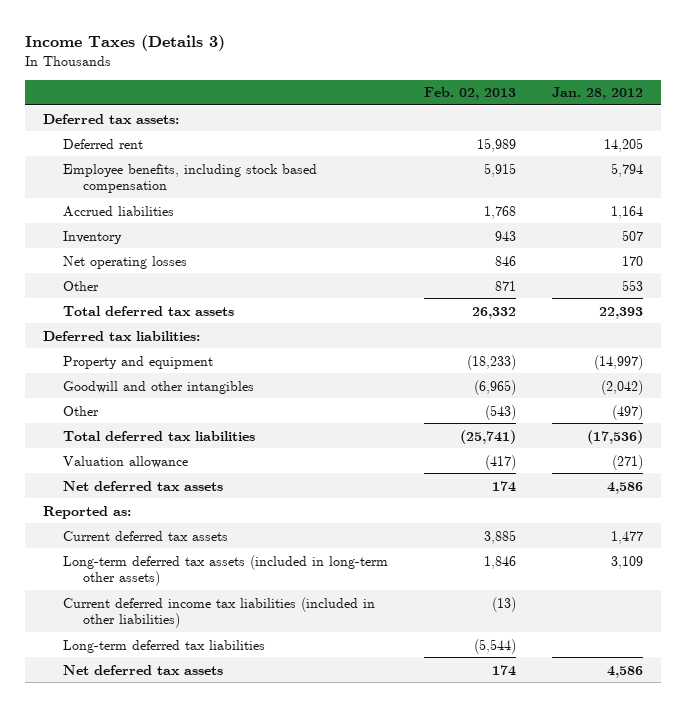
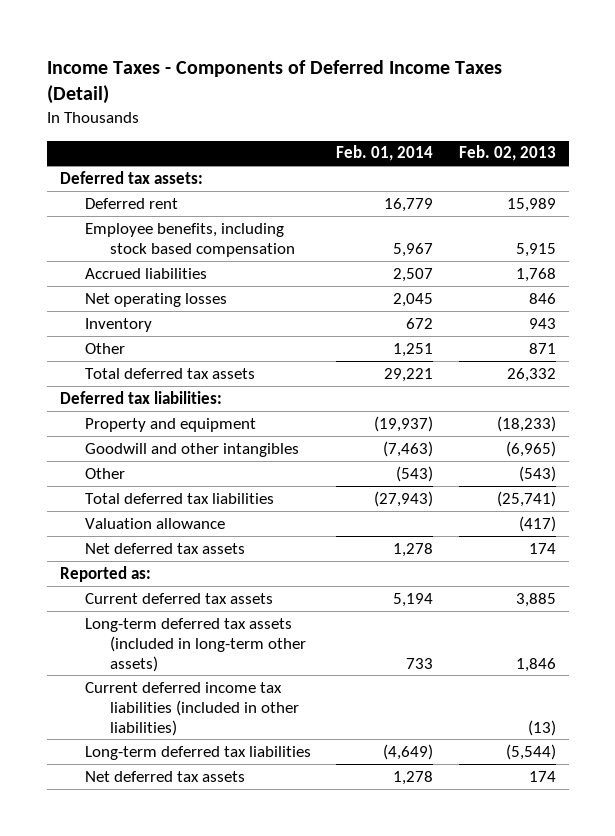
- Income Taxes (Details 3)
+ Income Taxes - Components of Deferred Income Taxes (Detail)
- | Feb. 02, 2013 | Jan. 28, 2012
+ | Feb. 01, 2014 | Feb. 02, 2013
moved down: Inventory | 672 | 943

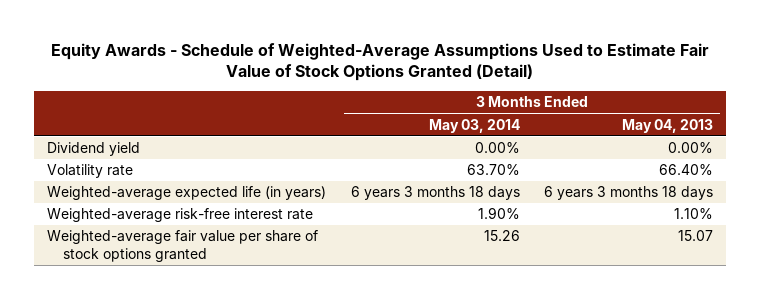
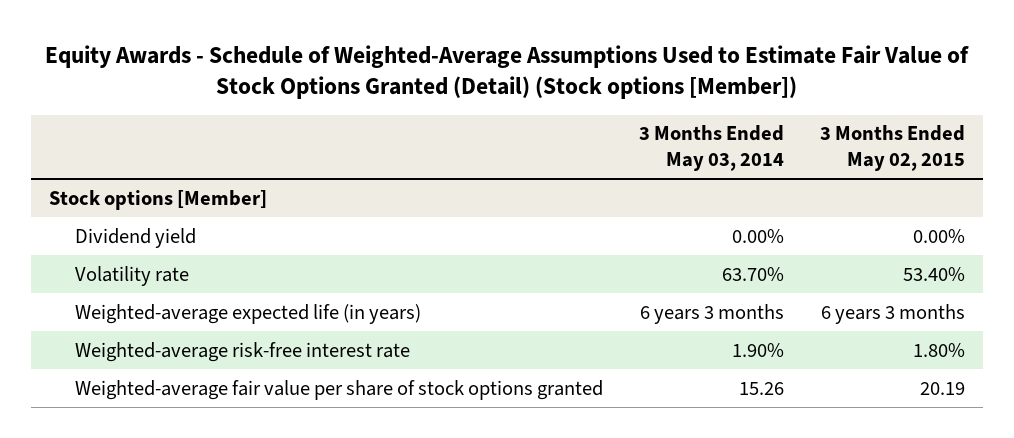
- Equity Awards - Schedule of Weighted-Average Assumptions Used to Estimate Fair Value of Stock Options Granted (Detail)
+ Equity Awards - Schedule of Weighted-Average Assumptions Used to Estimate Fair Value of Stock Options Granted (Detail) (Stock options [Member])
- | 3 Months Ended May 03, 2014 | 3 Months Ended May 04, 2013
+ | 3 Months Ended May 03, 2014 | 3 Months Ended May 02, 2015
+ Stock options [Member]
- Weighted-average expected life (in years) | 6 years 3 months 18 days | 6 years 3 months 18 days
+ Weighted-average expected life (in years) | 6 years 3 months | 6 years 3 months

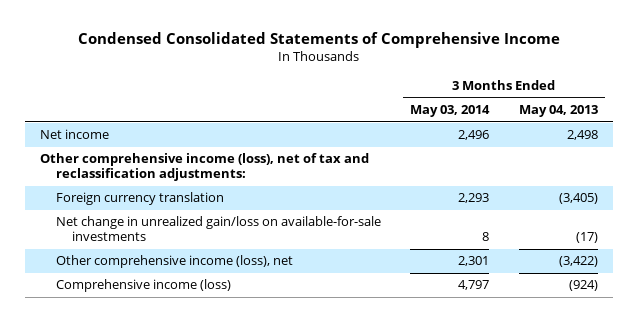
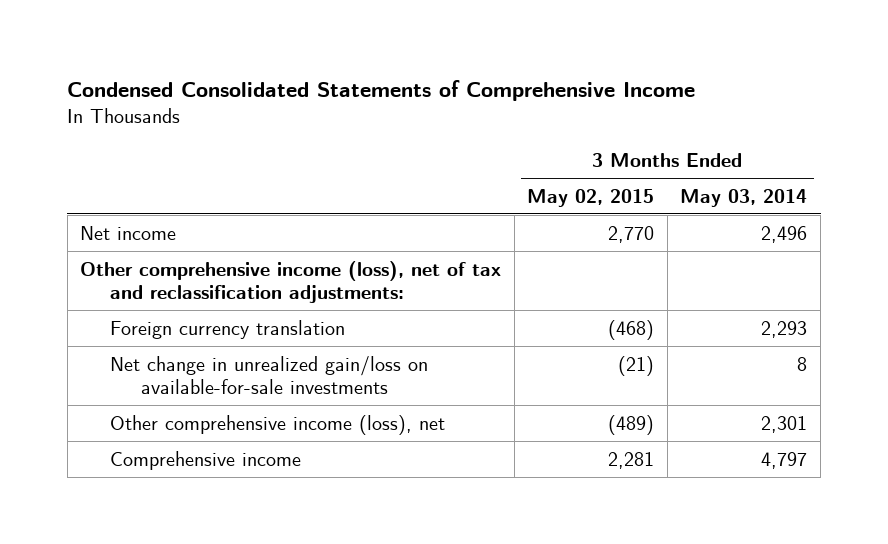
- | 3 Months Ended May 03, 2014 | 3 Months Ended May 04, 2013
+ | 3 Months Ended May 02, 2015 | 3 Months Ended May 03, 2014
- Comprehensive income (loss) | 4,797 | (924)
+ Comprehensive income | 2,281 | 4,797

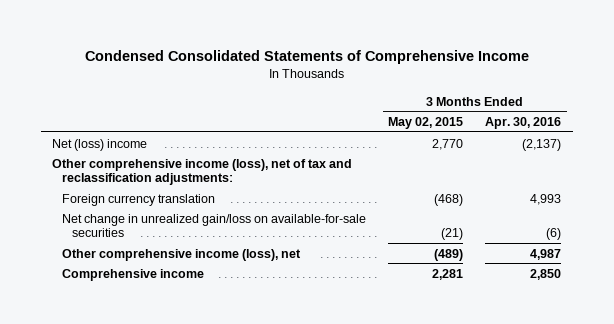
- | 3 Months Ended May 02, 2015 | 3 Months Ended May 03, 2014
+ | 3 Months Ended May 02, 2015 | 3 Months Ended Apr. 30, 2016
- Net income | 2,770 | 2,496
+ Net (loss) income | 2,770 | (2,137)
- Net change in unrealized gain/loss on available-for-sale investments | (21) | 8
+ Net change in unrealized gain/loss on available-for-sale securities | (21) | (6)

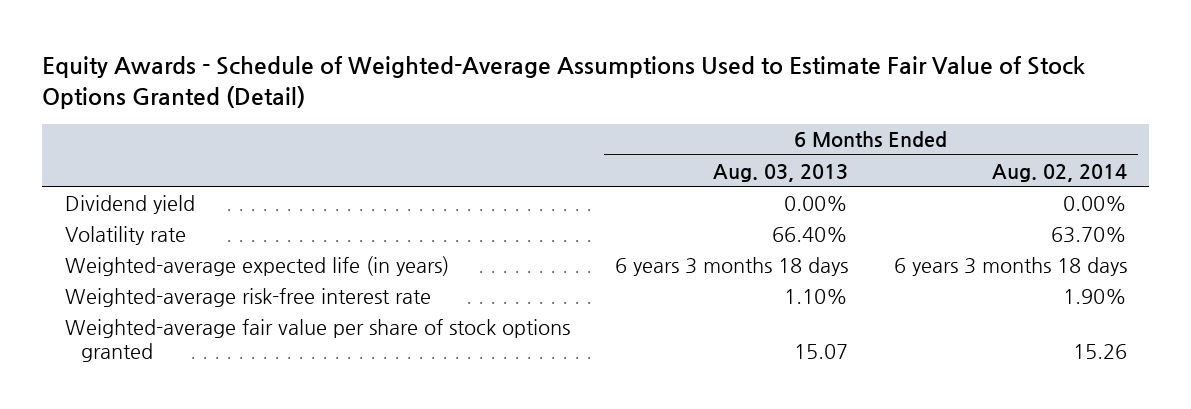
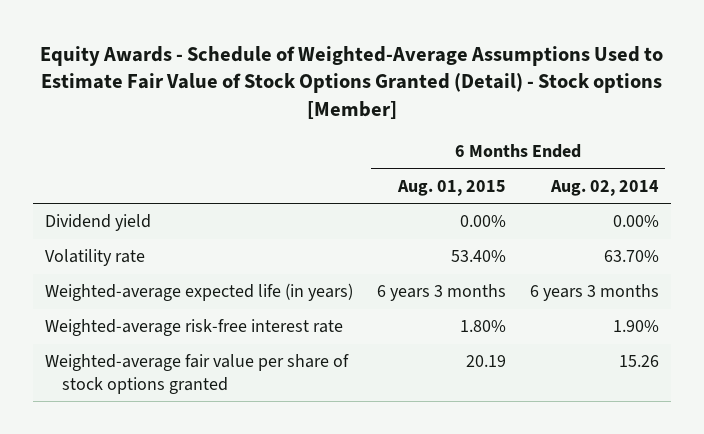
- Equity Awards - Schedule of Weighted-Average Assumptions Used to Estimate Fair Value of Stock Options Granted (Detail)
+ Equity Awards - Schedule of Weighted-Average Assumptions Used to Estimate Fair Value of Stock Options Granted (Detail) - Stock options [Member]
- | 6 Months Ended Aug. 03, 2013 | 6 Months Ended Aug. 02, 2014
+ | 6 Months Ended Aug. 01, 2015 | 6 Months Ended Aug. 02, 2014
- Weighted-average expected life (in years) | 6 years 3 months 18 days | 6 years 3 months 18 days
+ Weighted-average expected life (in years) | 6 years 3 months | 6 years 3 months

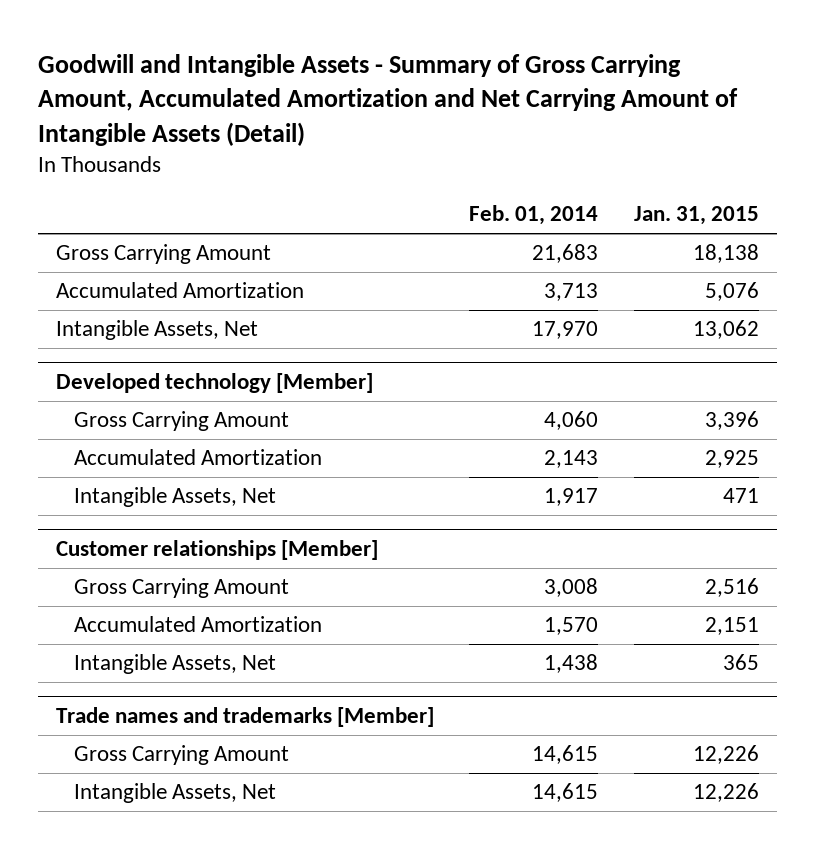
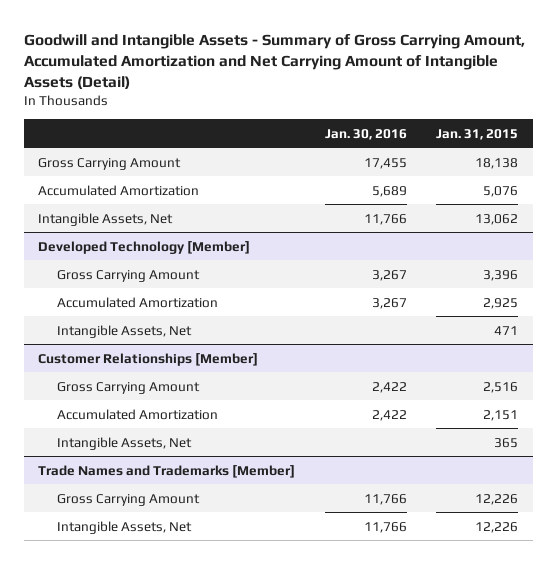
- | Feb. 01, 2014 | Jan. 31, 2015
+ | Jan. 30, 2016 | Jan. 31, 2015
- Developed technology [Member]
+ Developed Technology [Member]
- Customer relationships [Member]
+ Customer Relationships [Member]
- Trade names and trademarks [Member]
+ Trade Names and Trademarks [Member]

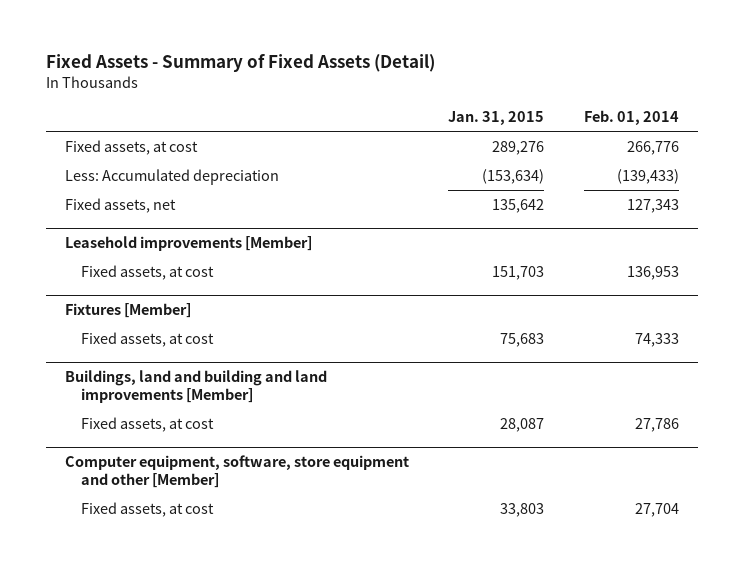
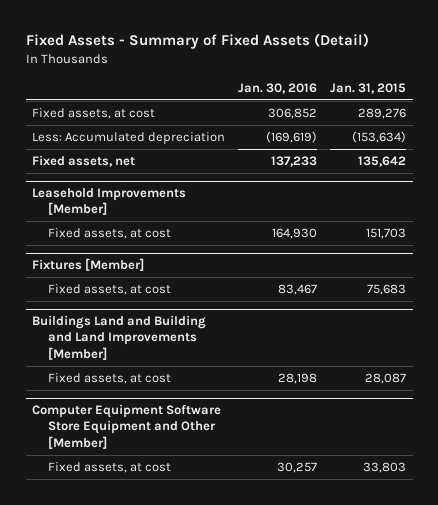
- | Jan. 31, 2015 | Feb. 01, 2014
+ | Jan. 30, 2016 | Jan. 31, 2015
- Leasehold improvements [Member]
+ Leasehold Improvements [Member]
- Buildings, land and building and land improvements [Member]
+ Buildings Land and Building and Land Improvements [Member]
- Computer equipment, software, store equipment and other [Member]
+ Computer Equipment Software Store Equipment and Other [Member]

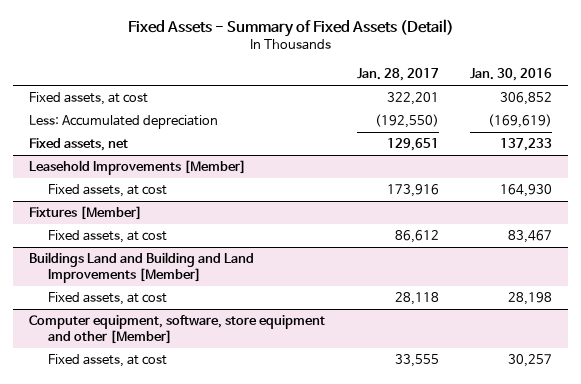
- | Jan. 30, 2016 | Jan. 31, 2015
+ | Jan. 28, 2017 | Jan. 30, 2016
- Computer Equipment Software Store Equipment and Other [Member]
+ Computer equipment, software, store equipment and other [Member]

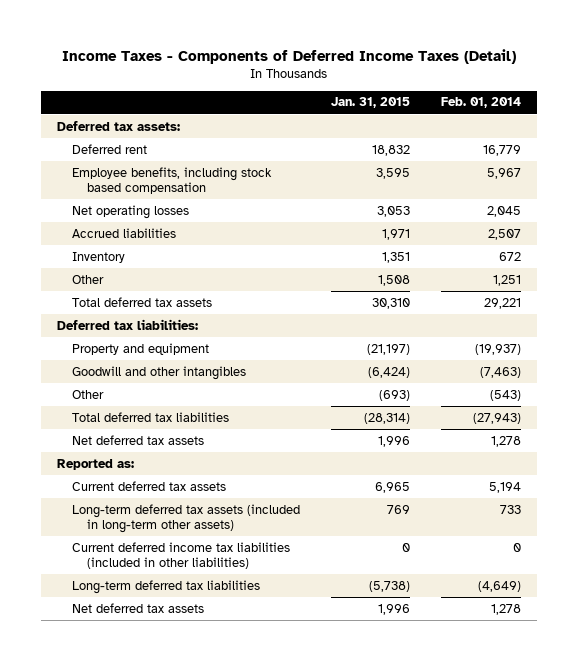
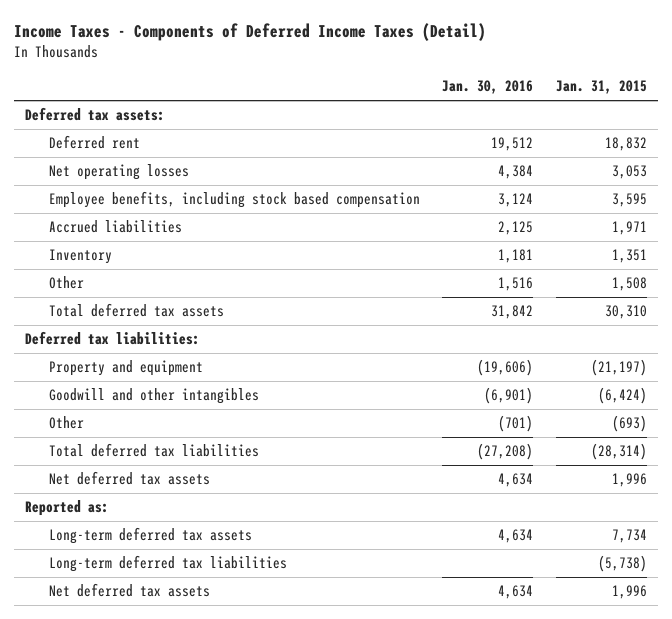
- | Jan. 31, 2015 | Feb. 01, 2014
+ | Jan. 30, 2016 | Jan. 31, 2015
moved down: Employee benefits, including stock based compensation | 3,124 | 3,595
- Current deferred tax assets | 6,965 | 5,194
- Long-term deferred tax assets (included in long-term other assets) | 769 | 733
- Current deferred income tax liabilities (included in other liabilities) | 0 | 0
+ Long-term deferred tax assets | 4,634 | 7,734

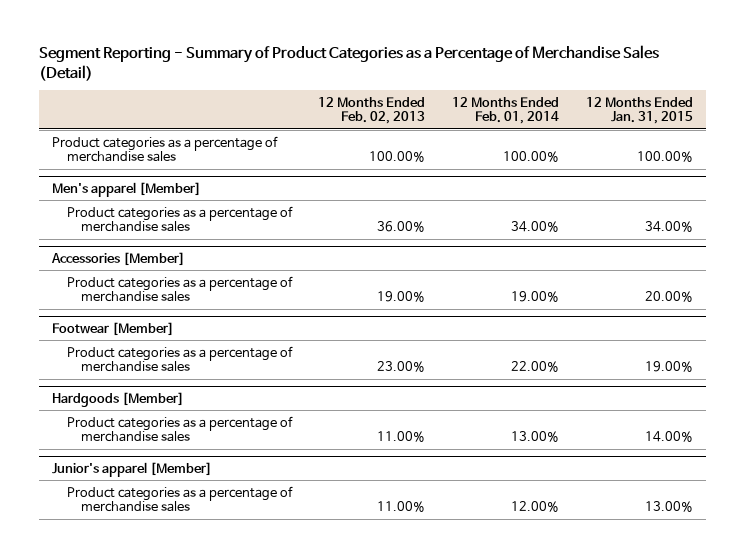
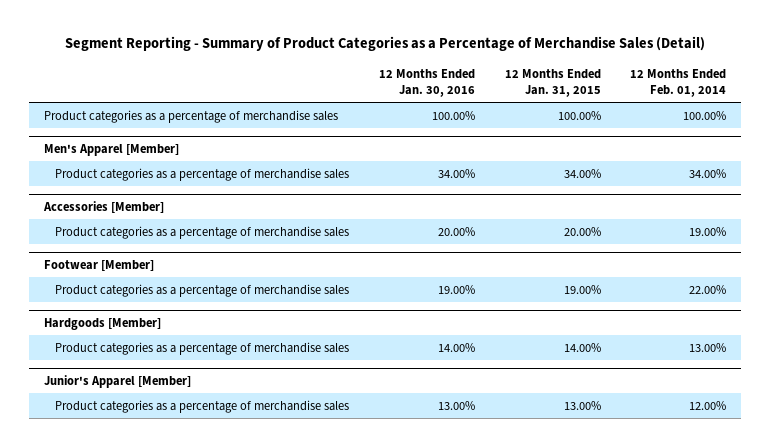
- | 12 Months Ended Feb. 02, 2013 | 12 Months Ended Feb. 01, 2014 | 12 Months Ended Jan. 31, 2015
+ | 12 Months Ended Jan. 30, 2016 | 12 Months Ended Jan. 31, 2015 | 12 Months Ended Feb. 01, 2014
- Men's apparel [Member]
+ Men's Apparel [Member]
- Junior's apparel [Member]
+ Junior's Apparel [Member]

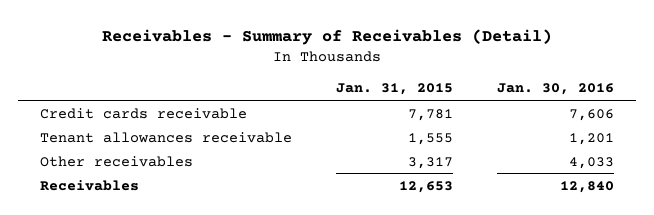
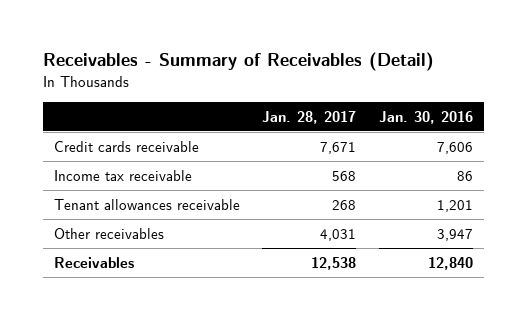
- | Jan. 31, 2015 | Jan. 30, 2016
+ | Jan. 28, 2017 | Jan. 30, 2016
+ Income tax receivable | 568 | 86
- Other receivables | 3,317 | 4,033
+ Other receivables | 4,031 | 3,947

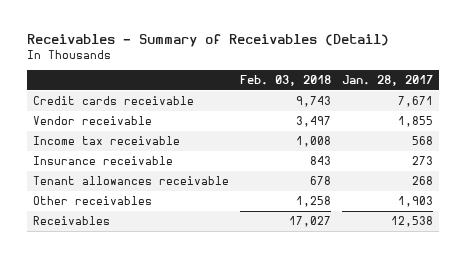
- | Jan. 28, 2017 | Jan. 30, 2016
+ | Feb. 03, 2018 | Jan. 28, 2017
+ Vendor receivable | 3,497 | 1,855
+ Insurance receivable | 843 | 273
- Other receivables | 4,031 | 3,947
+ Other receivables | 1,258 | 1,903

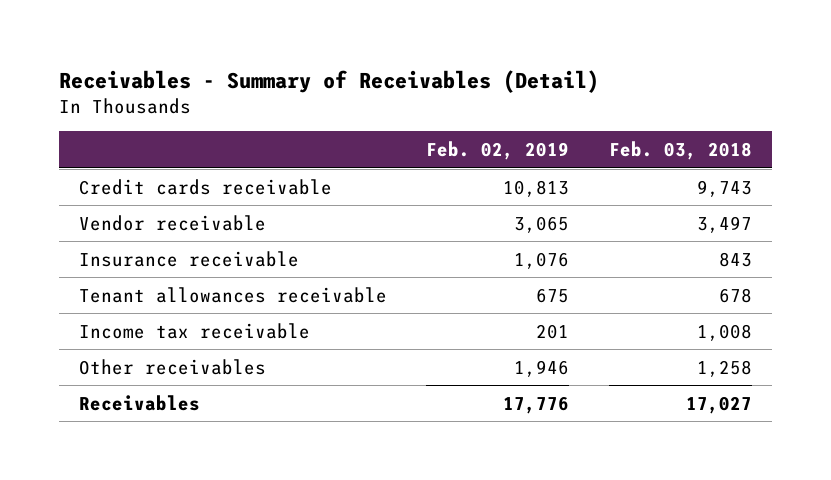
- | Feb. 03, 2018 | Jan. 28, 2017
+ | Feb. 02, 2019 | Feb. 03, 2018
moved down: Income tax receivable | 201 | 1,008

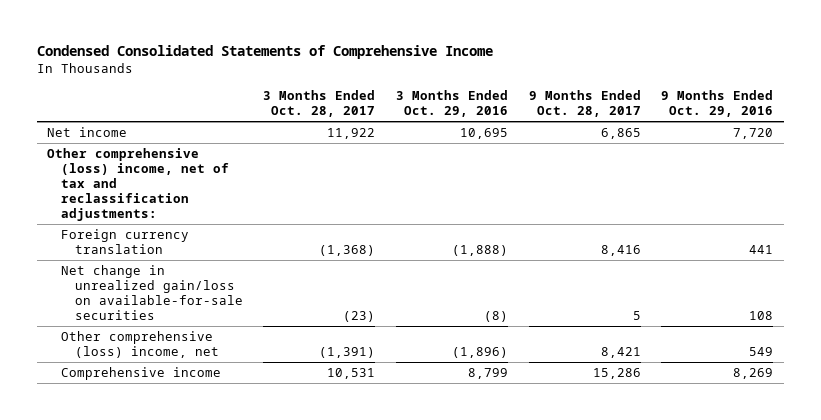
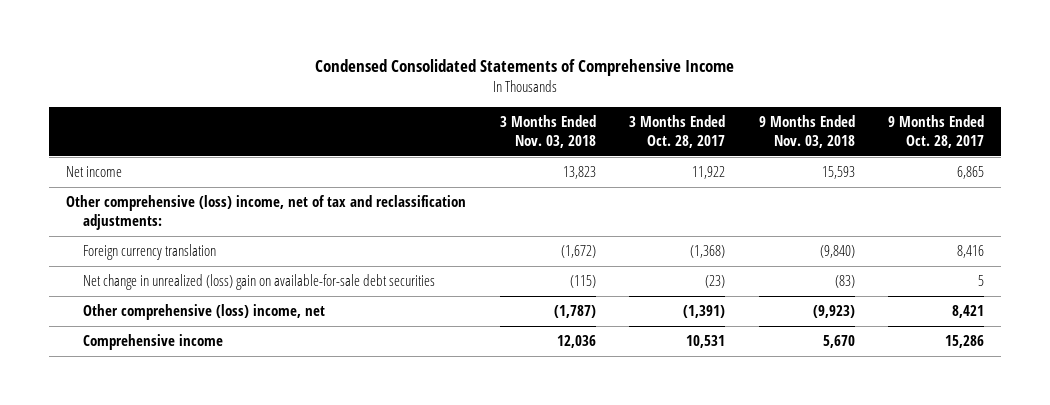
- | 3 Months Ended Oct. 28, 2017 | 3 Months Ended Oct. 29, 2016 | 9 Months Ended Oct. 28, 2017 | 9 Months Ended Oct. 29, 2016
+ | 3 Months Ended Nov. 03, 2018 | 3 Months Ended Oct. 28, 2017 | 9 Months Ended Nov. 03, 2018 | 9 Months Ended Oct. 28, 2017
- Net change in unrealized gain/loss on available-for-sale securities | (23) | (8) | 5 | 108
+ Net change in unrealized (loss) gain on available-for-sale debt securities | (115) | (23) | (83) | 5

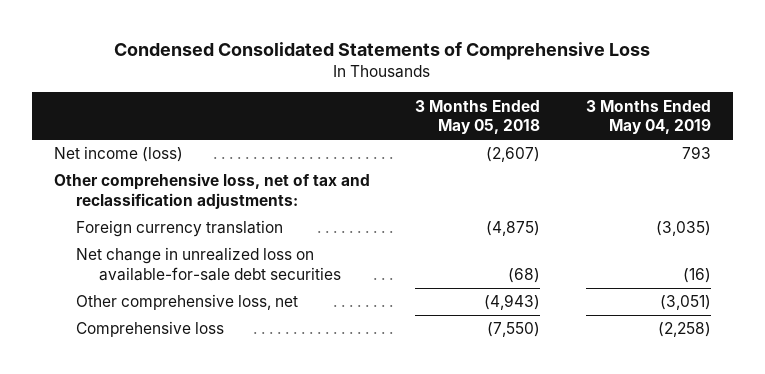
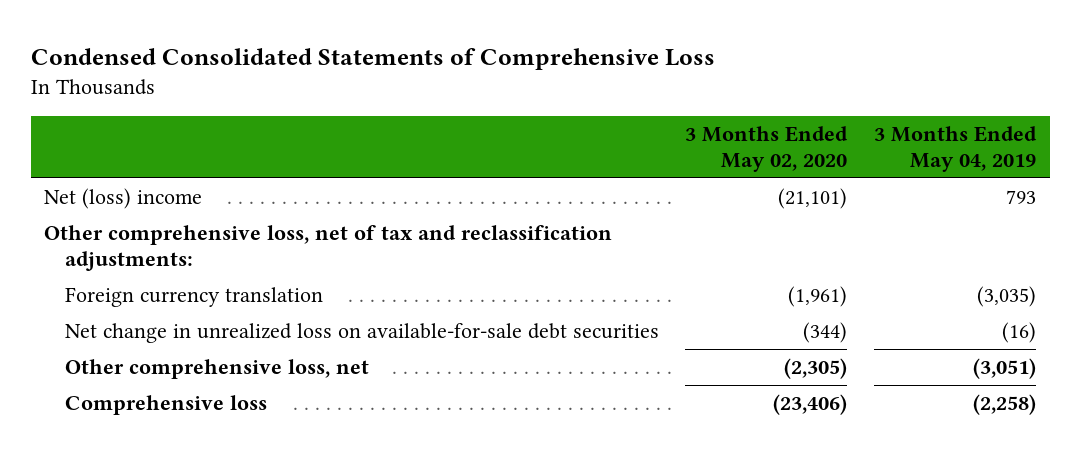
- | 3 Months Ended May 05, 2018 | 3 Months Ended May 04, 2019
+ | 3 Months Ended May 02, 2020 | 3 Months Ended May 04, 2019
- Net income (loss) | (2,607) | 793
+ Net (loss) income | (21,101) | 793

